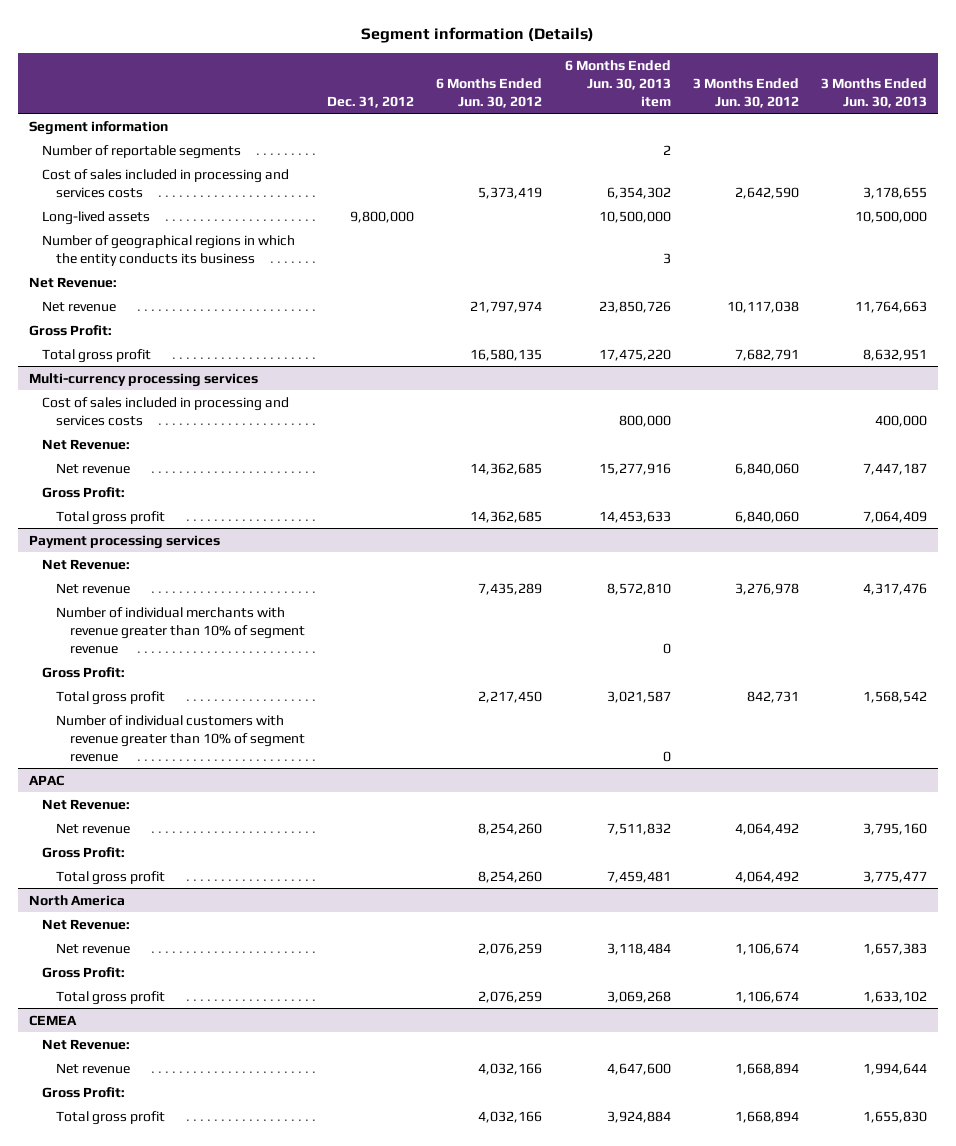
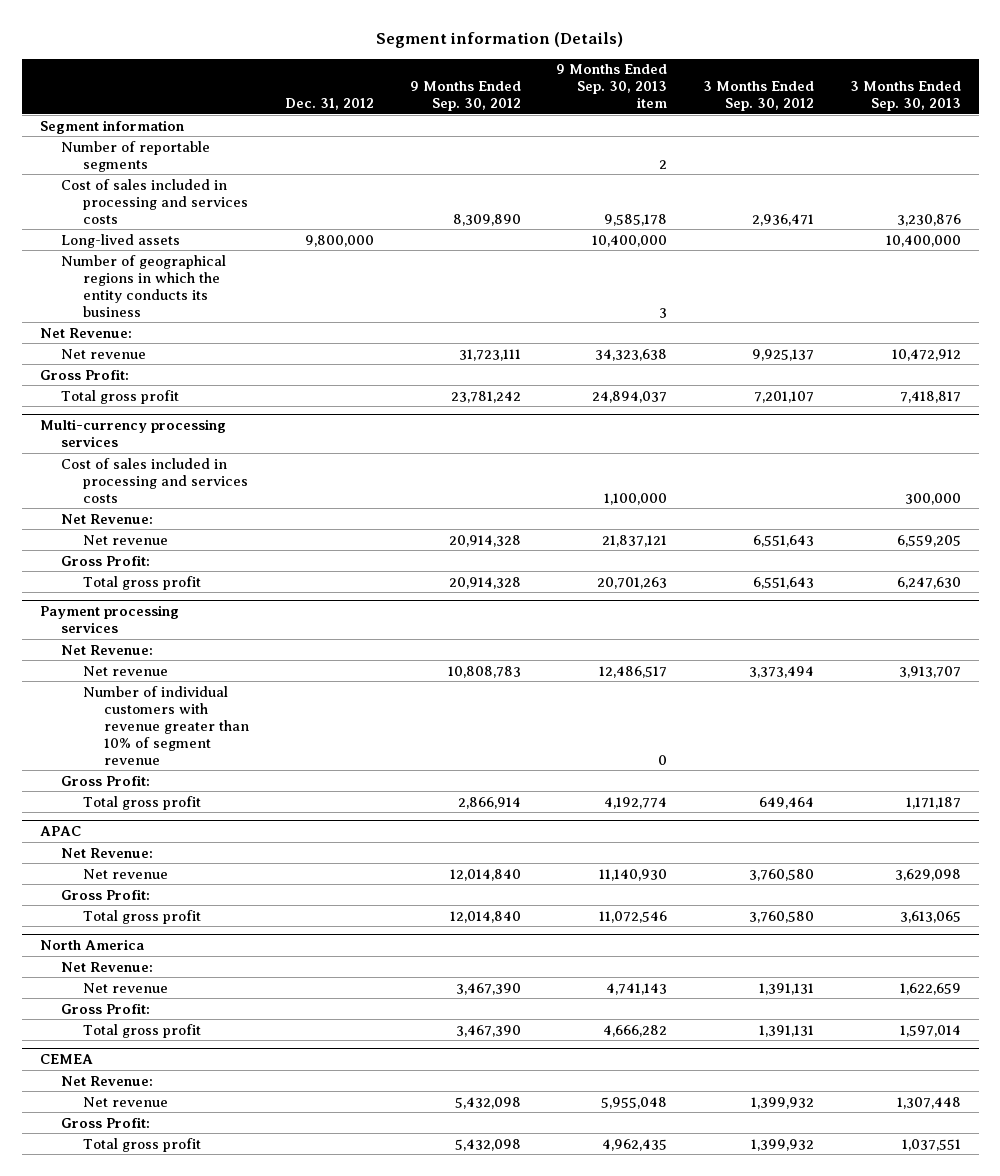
- | Dec. 31, 2012 | 6 Months Ended Jun. 30, 2012 | 6 Months Ended Jun. 30, 2013 item | 3 Months Ended Jun. 30, 2012 | 3 Months Ended Jun. 30, 2013
+ | Dec. 31, 2012 | 9 Months Ended Sep. 30, 2012 | 9 Months Ended Sep. 30, 2013 item | 3 Months Ended Sep. 30, 2012 | 3 Months Ended Sep. 30, 2013
@ Payment processing services
- Number of individual merchants with revenue greater than 10% of segment revenue | | | 0 | |
moved up: Number of individual customers with revenue greater than 10% of segment revenue | | | 0 | |

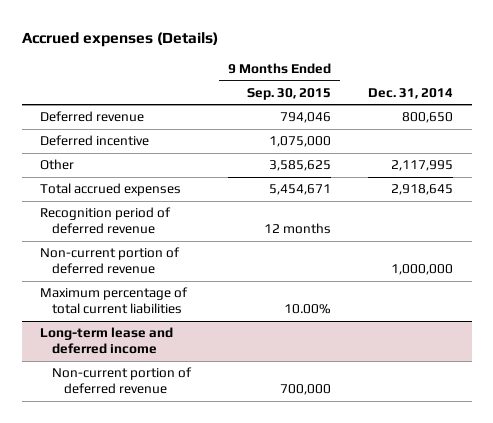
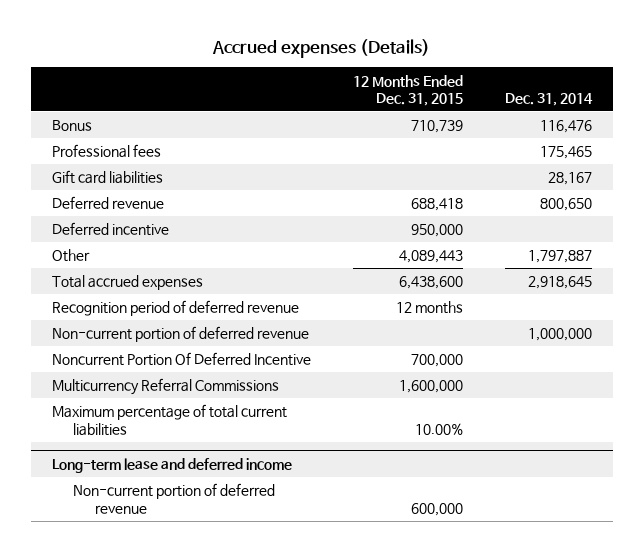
- | 9 Months Ended Sep. 30, 2015 | Dec. 31, 2014
+ | 12 Months Ended Dec. 31, 2015 | Dec. 31, 2014
+ Bonus | 710,739 | 116,476
+ Professional fees | | 175,465
+ Gift card liabilities | | 28,167
- Other | 3,585,625 | 2,117,995
+ Other | 4,089,443 | 1,797,887
+ Noncurrent Portion Of Deferred Incentive | 700,000 |
+ Multicurrency Referral Commissions | 1,600,000 |

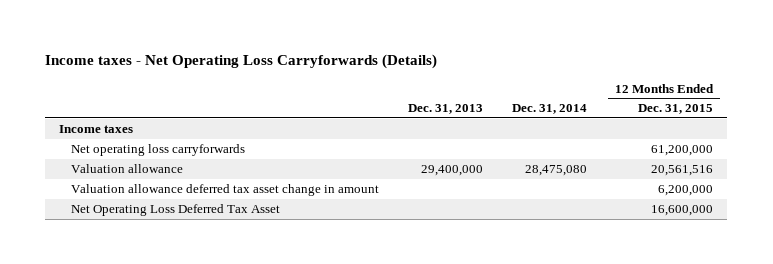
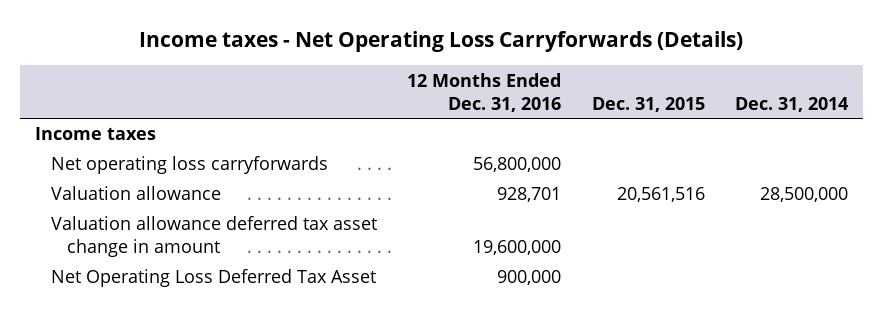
- | Dec. 31, 2013 | Dec. 31, 2014 | 12 Months Ended Dec. 31, 2015
+ | 12 Months Ended Dec. 31, 2016 | Dec. 31, 2015 | Dec. 31, 2014
- Valuation allowance | 29,400,000 | 28,475,080 | 20,561,516
+ Valuation allowance | 928,701 | 20,561,516 | 28,500,000

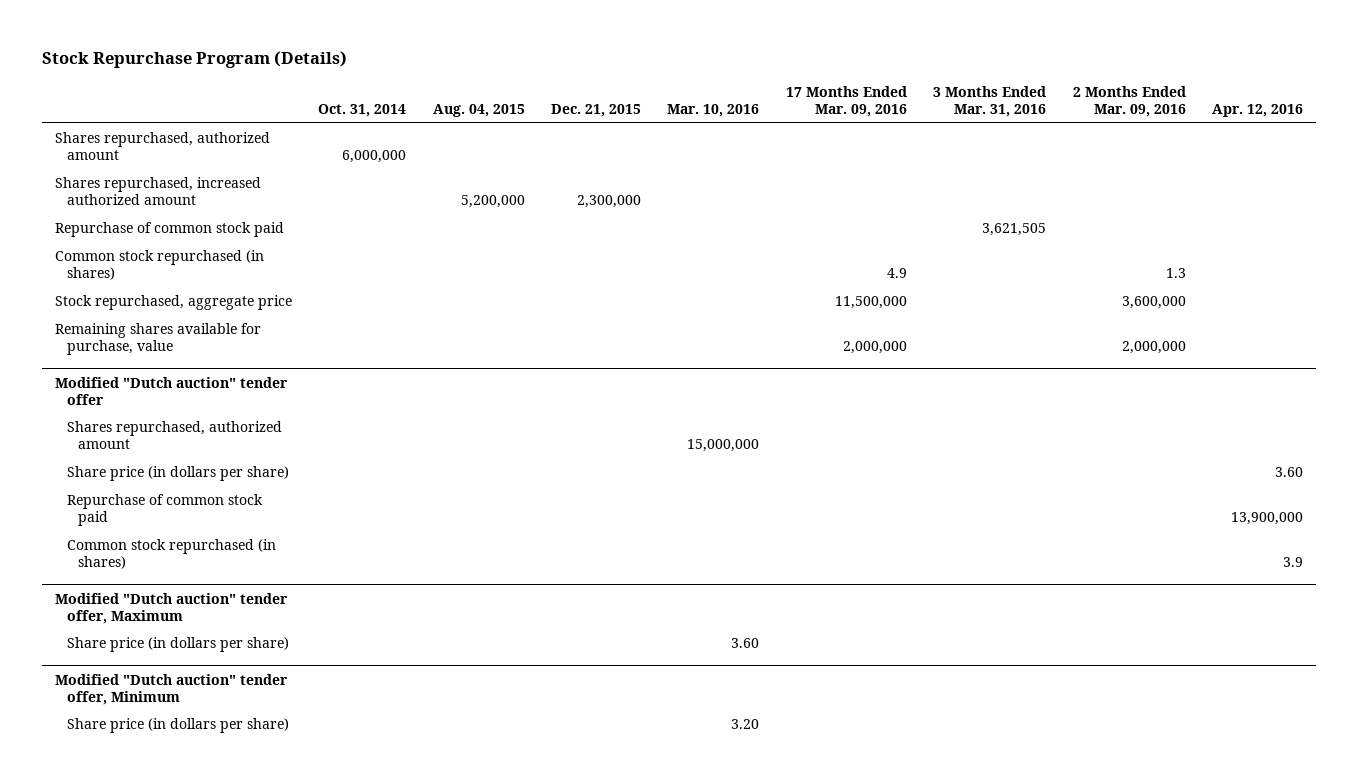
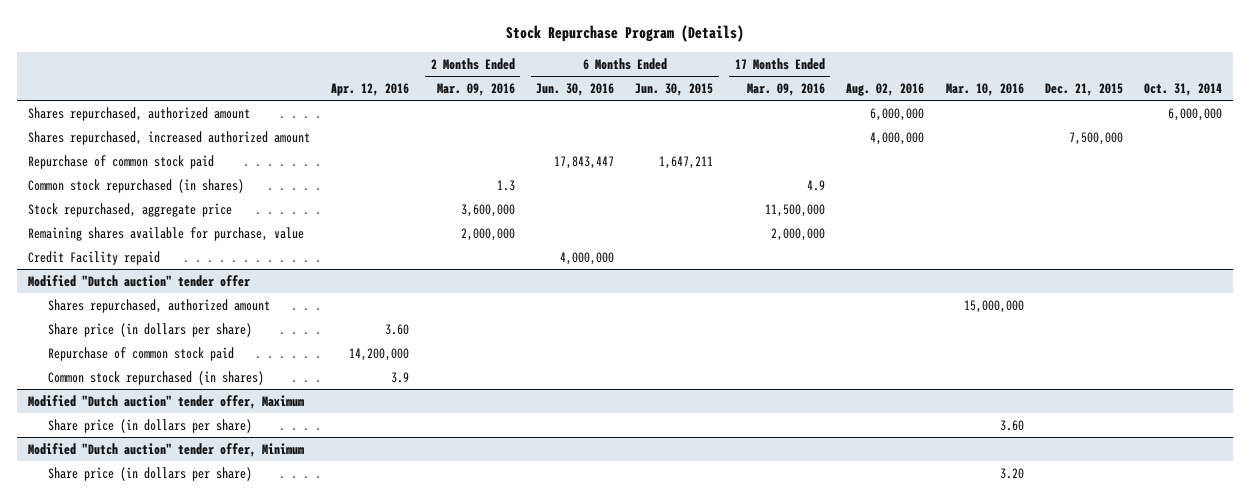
- | Oct. 31, 2014 | Aug. 04, 2015 | Dec. 21, 2015 | Mar. 10, 2016 | 17 Months Ended Mar. 09, 2016 | 3 Months Ended Mar. 31, 2016 | 2 Months Ended Mar. 09, 2016 | Apr. 12, 2016
+ | Apr. 12, 2016 | 2 Months Ended Mar. 09, 2016 | 6 Months Ended Jun. 30, 2016 | 6 Months Ended Jun. 30, 2015 | 17 Months Ended Mar. 09, 2016 | Aug. 02, 2016 | Mar. 10, 2016 | Dec. 21, 2015 | Oct. 31, 2014
- Shares repurchased, increased authorized amount | | 5,200,000 | 2,300,000 | | | | |
+ Shares repurchased, increased authorized amount | | | | | | 4,000,000 | | 7,500,000 |
+ Credit Facility repaid | | | 4,000,000 | | | | | |
@ Modified "Dutch auction" tender offer
- Repurchase of common stock paid | | | | | | | | 13,900,000
+ Repurchase of common stock paid | 14,200,000 | | | | | | | |

